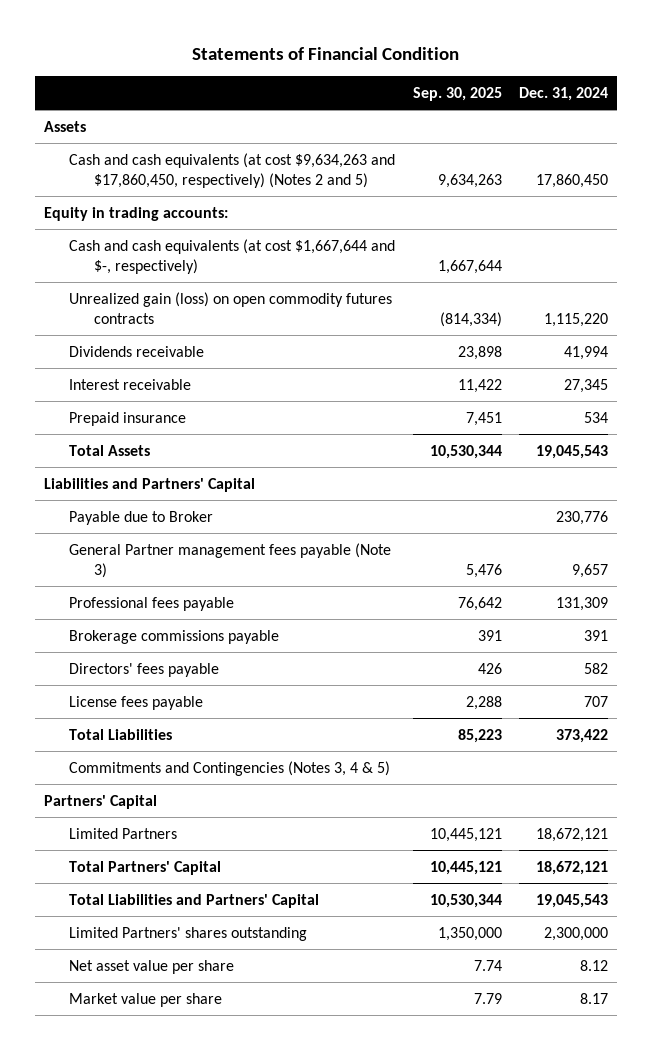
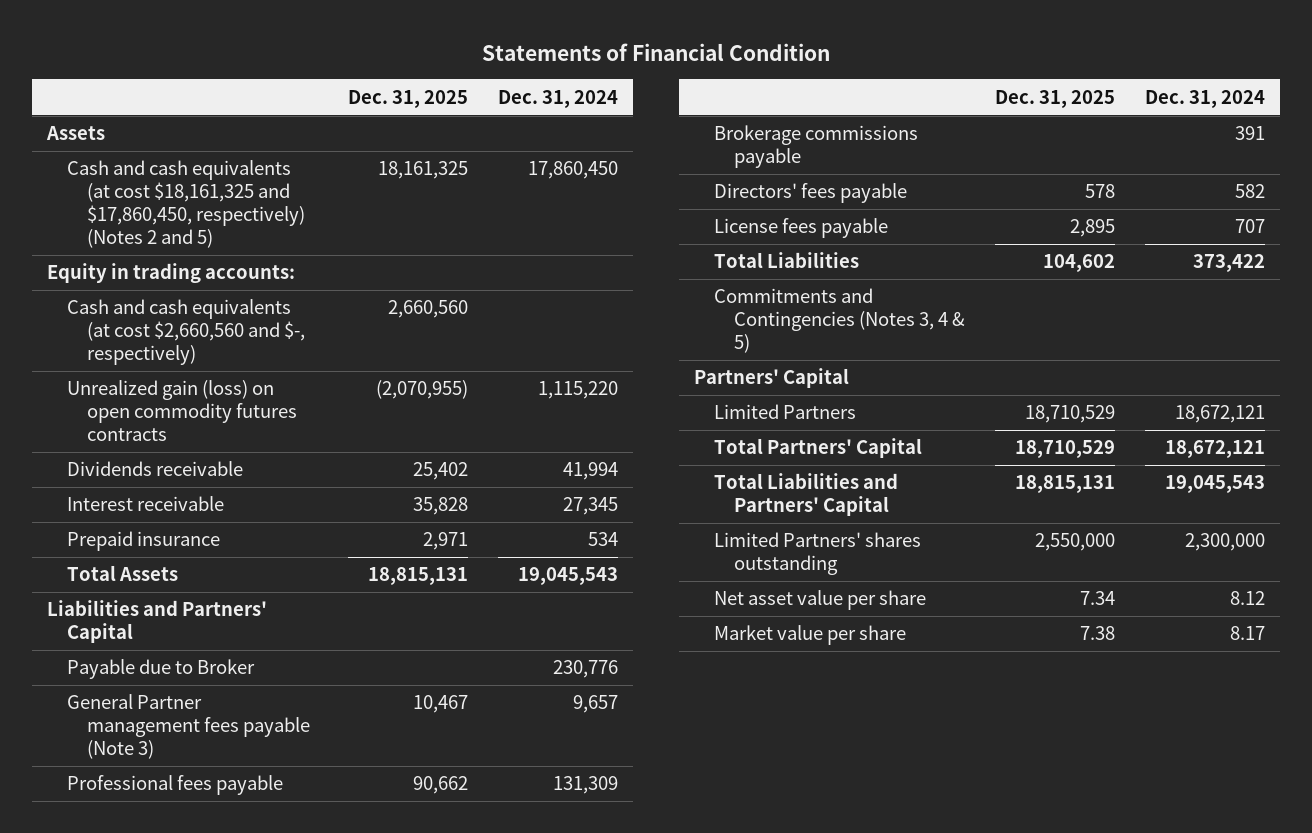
- | Sep. 30, 2025 | Dec. 31, 2024
+ | Dec. 31, 2025 | Dec. 31, 2024
- Cash and cash equivalents (at cost $9,634,263 and $17,860,450, respectively) (Notes 2 and 5) | 9,634,263 | 17,860,450
+ Cash and cash equivalents (at cost $18,161,325 and $17,860,450, respectively) (Notes 2 and 5) | 18,161,325 | 17,860,450
- Cash and cash equivalents (at cost $1,667,644 and $-, respectively) | 1,667,644 |
+ Cash and cash equivalents (at cost $2,660,560 and $-, respectively) | 2,660,560 |

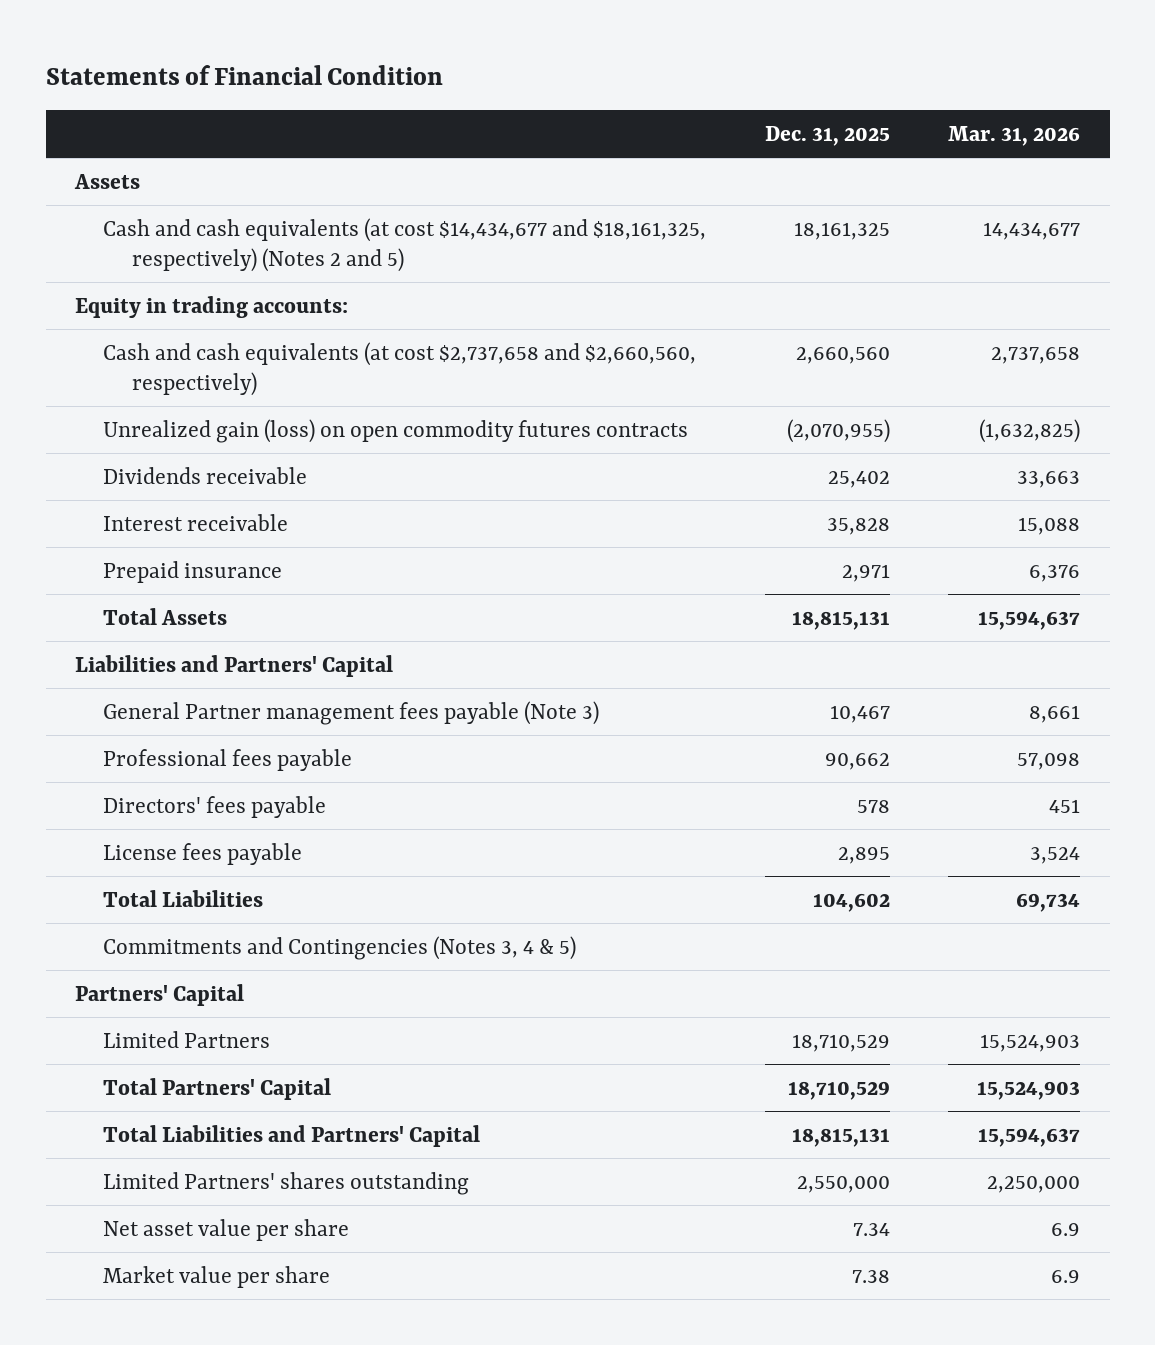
- | Dec. 31, 2025 | Dec. 31, 2024
+ | Dec. 31, 2025 | Mar. 31, 2026
- Cash and cash equivalents (at cost $18,161,325 and $17,860,450, respectively) (Notes 2 and 5) | 18,161,325 | 17,860,450
+ Cash and cash equivalents (at cost $14,434,677 and $18,161,325, respectively) (Notes 2 and 5) | 18,161,325 | 14,434,677
- Cash and cash equivalents (at cost $2,660,560 and $-, respectively) | 2,660,560 |
+ Cash and cash equivalents (at cost $2,737,658 and $2,660,560, respectively) | 2,660,560 | 2,737,658
- Payable due to Broker | | 230,776
- Brokerage commissions payable | | 391

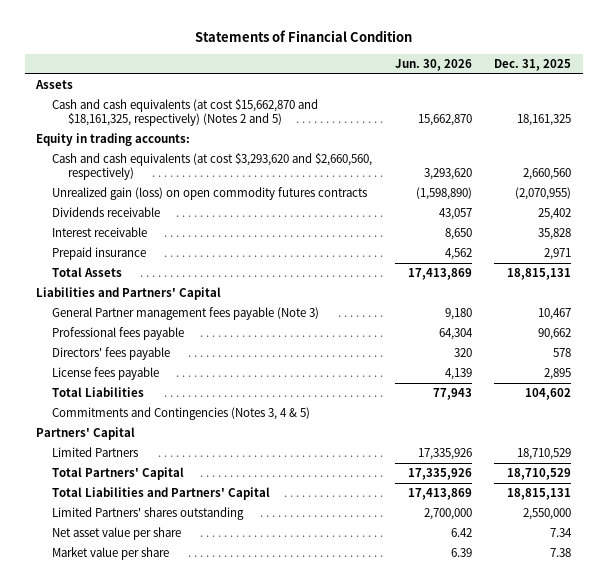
- | Dec. 31, 2025 | Mar. 31, 2026
+ | Jun. 30, 2026 | Dec. 31, 2025
- Cash and cash equivalents (at cost $14,434,677 and $18,161,325, respectively) (Notes 2 and 5) | 18,161,325 | 14,434,677
+ Cash and cash equivalents (at cost $15,662,870 and $18,161,325, respectively) (Notes 2 and 5) | 15,662,870 | 18,161,325
- Cash and cash equivalents (at cost $2,737,658 and $2,660,560, respectively) | 2,660,560 | 2,737,658
+ Cash and cash equivalents (at cost $3,293,620 and $2,660,560, respectively) | 3,293,620 | 2,660,560

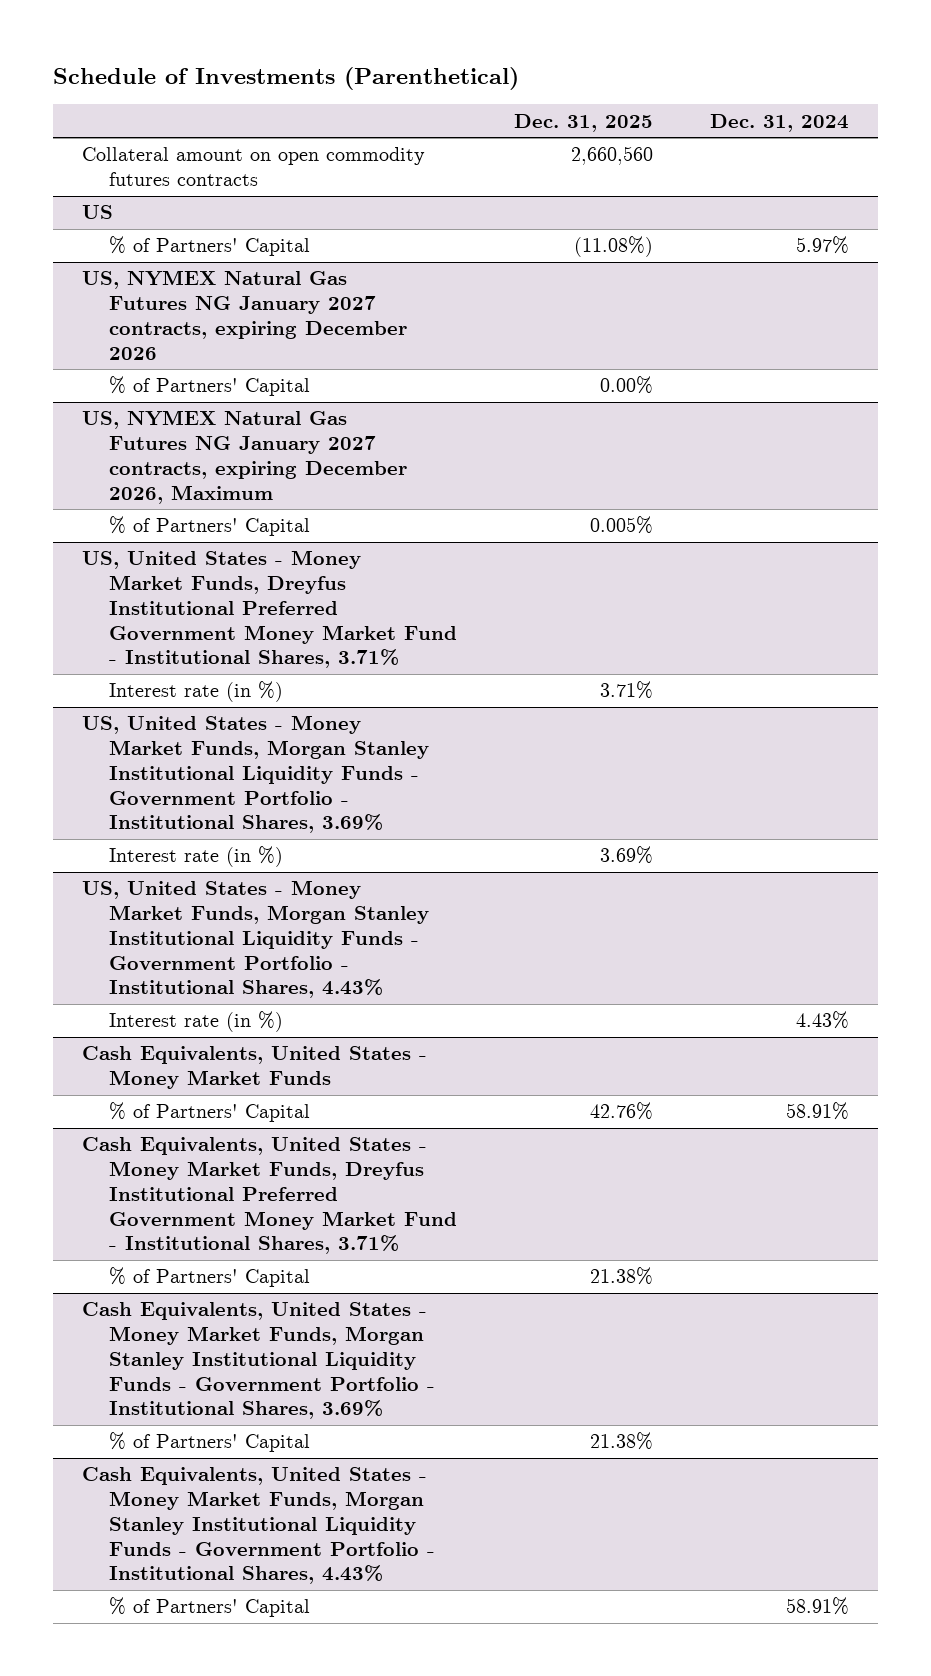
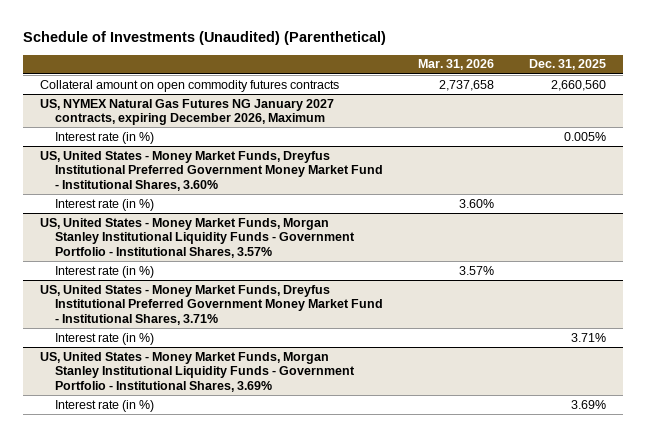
- Schedule of Investments (Parenthetical)
+ Schedule of Investments (Unaudited) (Parenthetical)
- | Dec. 31, 2025 | Dec. 31, 2024
+ | Mar. 31, 2026 | Dec. 31, 2025
- US
- % of Partners' Capital | (11.08%) | 5.97%
- US, NYMEX Natural Gas Futures NG January 2027 contracts, expiring December 2026
- % of Partners' Capital | 0.00% |
@ US, NYMEX Natural Gas Futures NG January 2027 contracts, expiring December 2026, Maximum
- % of Partners' Capital | 0.005% |
+ Interest rate (in %) | | 0.005%
+ US, United States - Money Market Funds, Dreyfus Institutional Preferred Government Money Market Fund - Institutional Shares, 3.60%
+ Interest rate (in %) | 3.60% |
+ US, United States - Money Market Funds, Morgan Stanley Institutional Liquidity Funds - Government Portfolio - Institutional Shares, 3.57%
+ Interest rate (in %) | 3.57% |
- US, United States - Money Market Funds, Morgan Stanley Institutional Liquidity Funds - Government Portfolio - Institutional Shares, 4.43%
- Interest rate (in %) | | 4.43%
- Cash Equivalents, United States - Money Market Funds
- % of Partners' Capital | 42.76% | 58.91%
- Cash Equivalents, United States - Money Market Funds, Dreyfus Institutional Preferred Government Money Market Fund - Institutional Shares, 3.71%
- % of Partners' Capital | 21.38% |
- Cash Equivalents, United States - Money Market Funds, Morgan Stanley Institutional Liquidity Funds - Government Portfolio - Institutional Shares, 3.69%
- % of Partners' Capital | 21.38% |
- Cash Equivalents, United States - Money Market Funds, Morgan Stanley Institutional Liquidity Funds - Government Portfolio - Institutional Shares, 4.43%
- % of Partners' Capital | | 58.91%

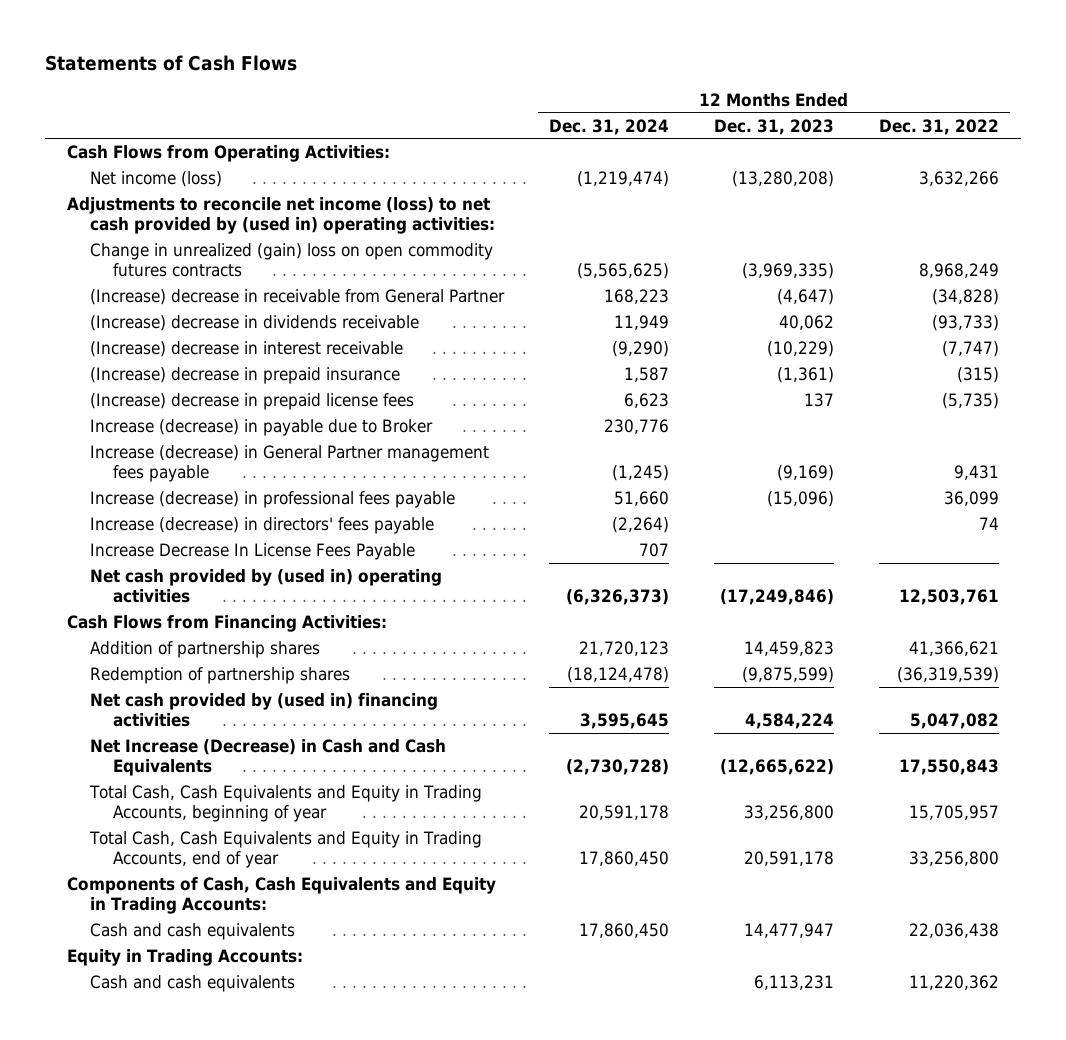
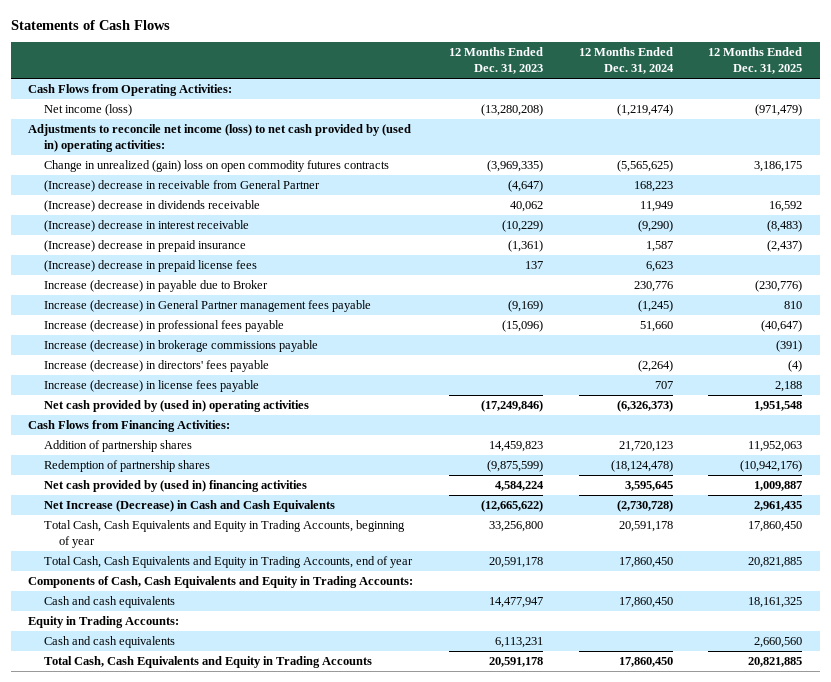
- | 12 Months Ended Dec. 31, 2024 | 12 Months Ended Dec. 31, 2023 | 12 Months Ended Dec. 31, 2022
+ | 12 Months Ended Dec. 31, 2023 | 12 Months Ended Dec. 31, 2024 | 12 Months Ended Dec. 31, 2025
+ Increase (decrease) in brokerage commissions payable | | | (391)
- Increase Decrease In License Fees Payable | 707 | |
+ Increase (decrease) in license fees payable | | 707 | 2,188
+ Total Cash, Cash Equivalents and Equity in Trading Accounts | 20,591,178 | 17,860,450 | 20,821,885

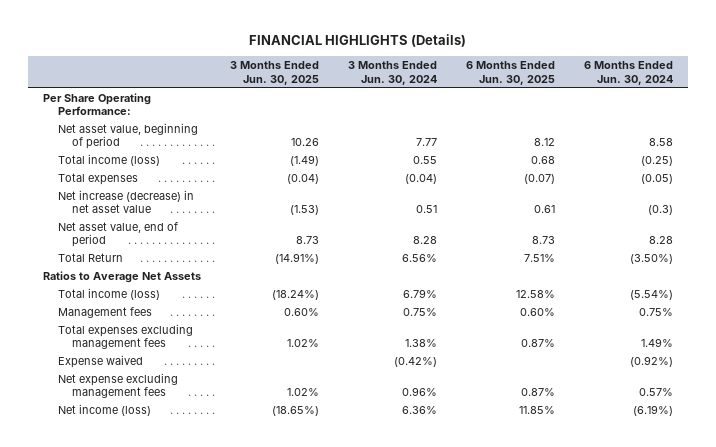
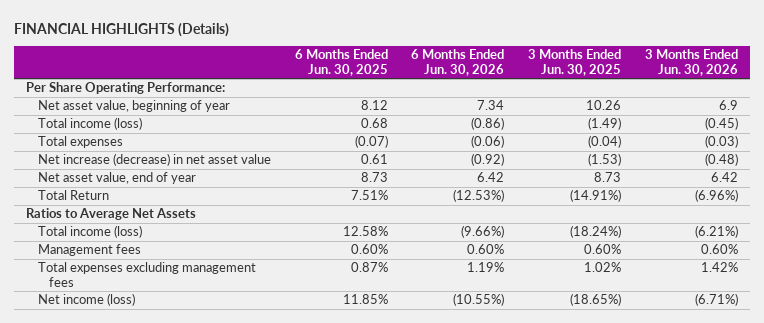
- | 3 Months Ended Jun. 30, 2025 | 3 Months Ended Jun. 30, 2024 | 6 Months Ended Jun. 30, 2025 | 6 Months Ended Jun. 30, 2024
+ | 6 Months Ended Jun. 30, 2025 | 6 Months Ended Jun. 30, 2026 | 3 Months Ended Jun. 30, 2025 | 3 Months Ended Jun. 30, 2026
- Net asset value, beginning of period | 10.26 | 7.77 | 8.12 | 8.58
+ Net asset value, beginning of year | 8.12 | 7.34 | 10.26 | 6.9
- Net asset value, end of period | 8.73 | 8.28 | 8.73 | 8.28
+ Net asset value, end of year | 8.73 | 6.42 | 8.73 | 6.42
- Expense waived | | (0.42%) | | (0.92%)
- Net expense excluding management fees | 1.02% | 0.96% | 0.87% | 0.57%

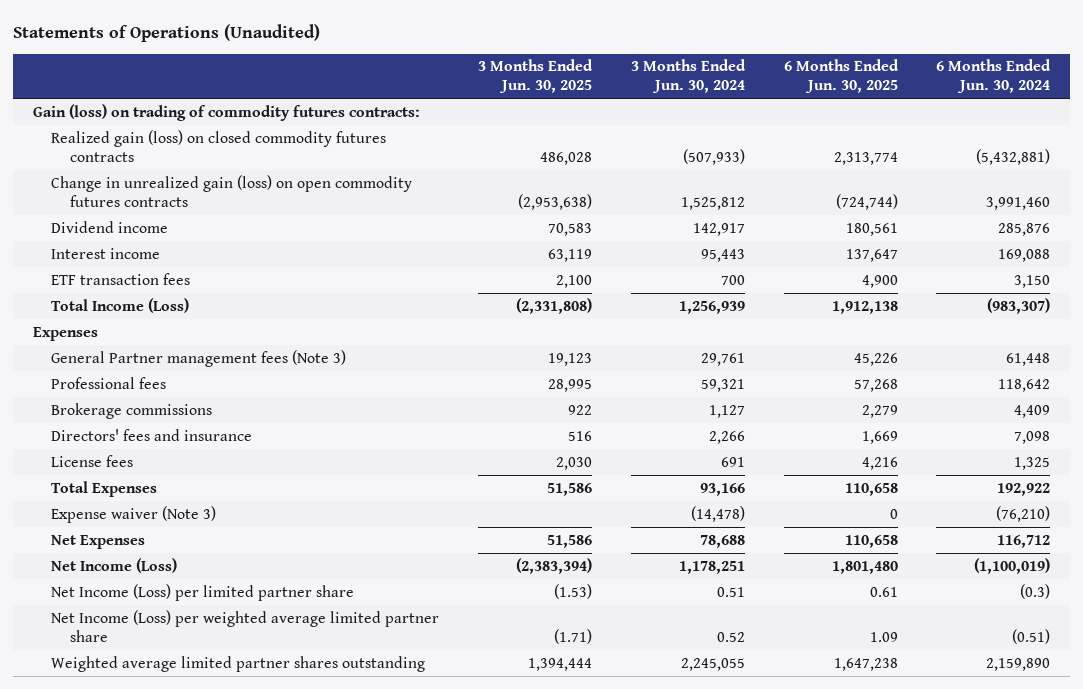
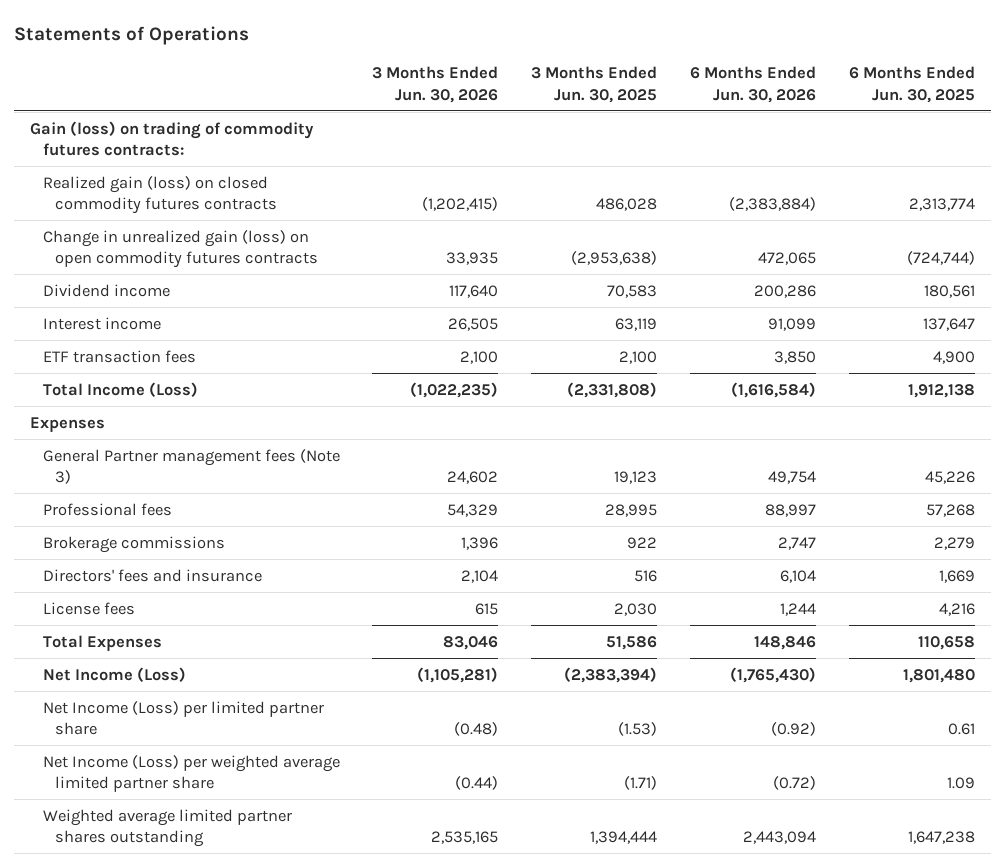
- Statements of Operations (Unaudited)
+ Statements of Operations
- | 3 Months Ended Jun. 30, 2025 | 3 Months Ended Jun. 30, 2024 | 6 Months Ended Jun. 30, 2025 | 6 Months Ended Jun. 30, 2024
+ | 3 Months Ended Jun. 30, 2026 | 3 Months Ended Jun. 30, 2025 | 6 Months Ended Jun. 30, 2026 | 6 Months Ended Jun. 30, 2025
- Expense waiver (Note 3) | | (14,478) | 0 | (76,210)
- Net Expenses | 51,586 | 78,688 | 110,658 | 116,712

